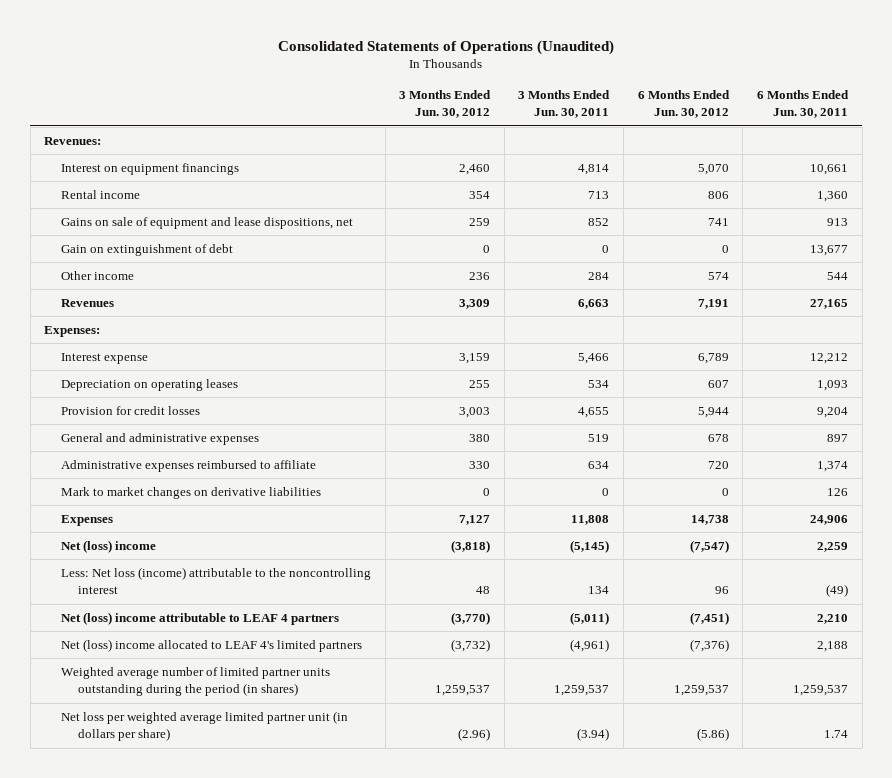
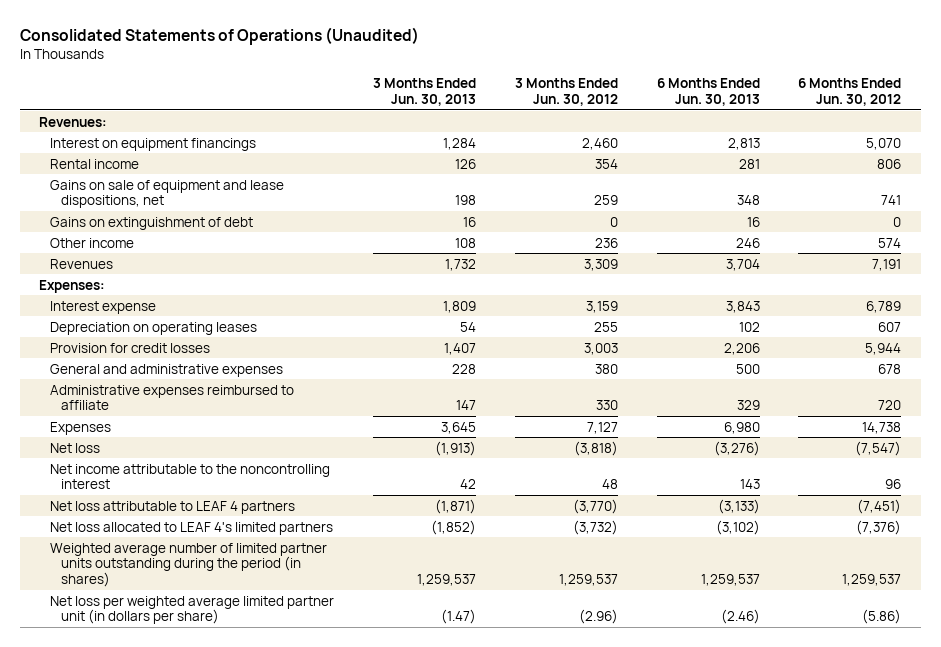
- | 3 Months Ended Jun. 30, 2012 | 3 Months Ended Jun. 30, 2011 | 6 Months Ended Jun. 30, 2012 | 6 Months Ended Jun. 30, 2011
+ | 3 Months Ended Jun. 30, 2013 | 3 Months Ended Jun. 30, 2012 | 6 Months Ended Jun. 30, 2013 | 6 Months Ended Jun. 30, 2012
- Gain on extinguishment of debt | 0 | 0 | 0 | 13,677
+ Gains on extinguishment of debt | 16 | 0 | 16 | 0
- Mark to market changes on derivative liabilities | 0 | 0 | 0 | 126
- Net (loss) income | (3,818) | (5,145) | (7,547) | 2,259
- Less: Net loss (income) attributable to the noncontrolling interest | 48 | 134 | 96 | (49)
- Net (loss) income attributable to LEAF 4 partners | (3,770) | (5,011) | (7,451) | 2,210
- Net (loss) income allocated to LEAF 4's limited partners | (3,732) | (4,961) | (7,376) | 2,188
+ Net loss | (1,913) | (3,818) | (3,276) | (7,547)
+ Net income attributable to the noncontrolling interest | 42 | 48 | 143 | 96
+ Net loss attributable to LEAF 4 partners | (1,871) | (3,770) | (3,133) | (7,451)
+ Net loss allocated to LEAF 4's limited partners | (1,852) | (3,732) | (3,102) | (7,376)

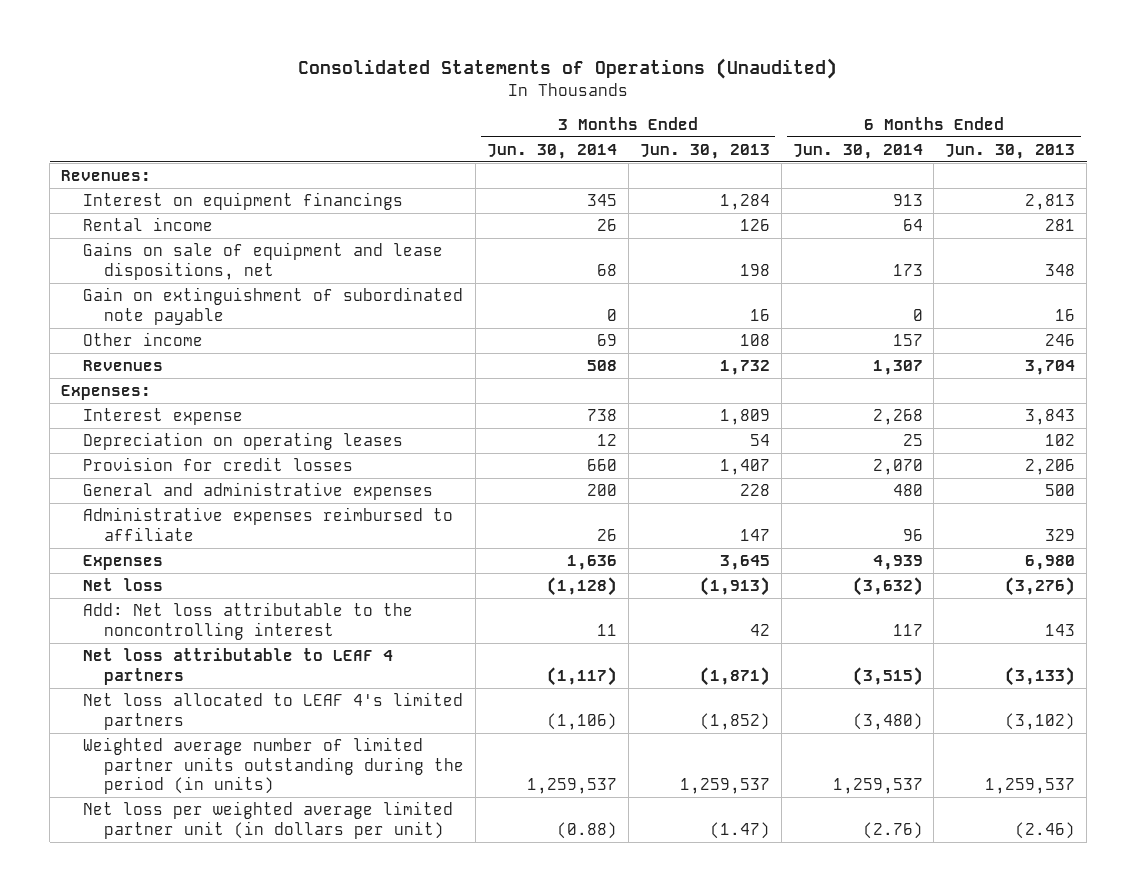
- | 3 Months Ended Jun. 30, 2013 | 3 Months Ended Jun. 30, 2012 | 6 Months Ended Jun. 30, 2013 | 6 Months Ended Jun. 30, 2012
+ | 3 Months Ended Jun. 30, 2014 | 3 Months Ended Jun. 30, 2013 | 6 Months Ended Jun. 30, 2014 | 6 Months Ended Jun. 30, 2013
- Gains on extinguishment of debt | 16 | 0 | 16 | 0
+ Gain on extinguishment of subordinated note payable | 0 | 16 | 0 | 16
- Net income attributable to the noncontrolling interest | 42 | 48 | 143 | 96
+ Add: Net loss attributable to the noncontrolling interest | 11 | 42 | 117 | 143
- Weighted average number of limited partner units outstanding during the period (in shares) | 1,259,537 | 1,259,537 | 1,259,537 | 1,259,537
- Net loss per weighted average limited partner unit (in dollars per share) | (1.47) | (2.96) | (2.46) | (5.86)
+ Weighted average number of limited partner units outstanding during the period (in units) | 1,259,537 | 1,259,537 | 1,259,537 | 1,259,537
+ Net loss per weighted average limited partner unit (in dollars per unit) | (0.88) | (1.47) | (2.76) | (2.46)

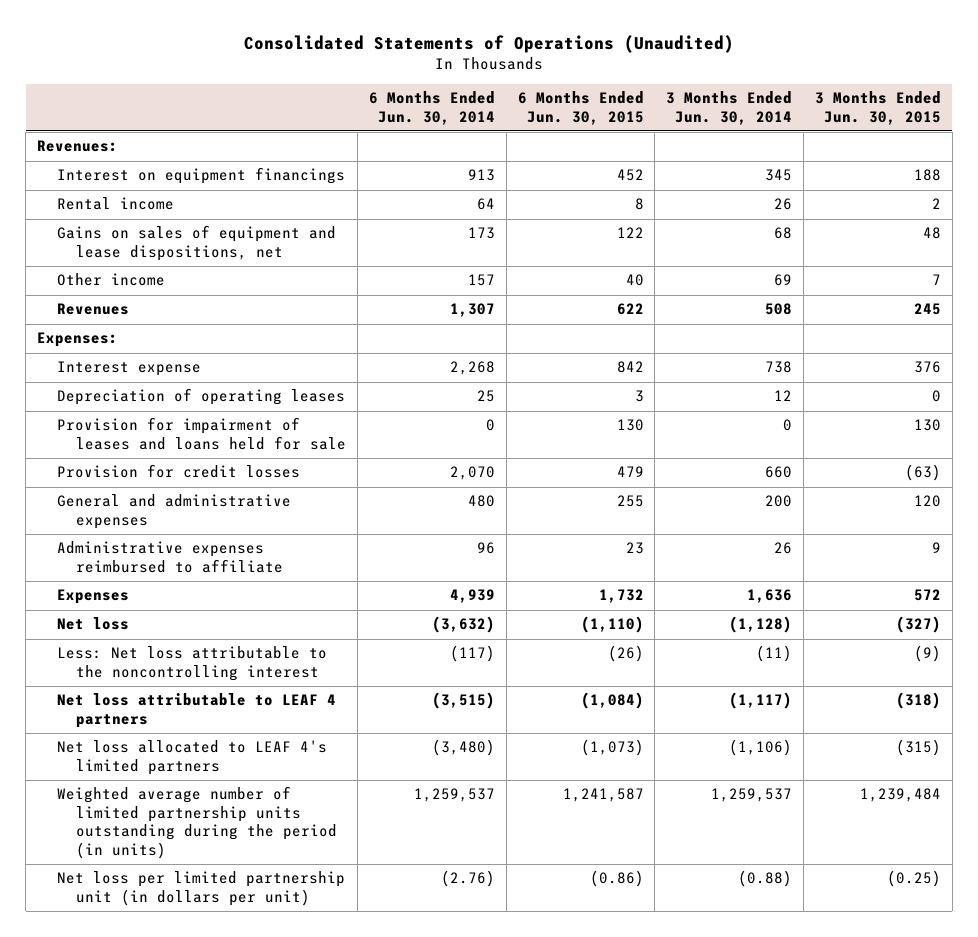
- | 3 Months Ended Jun. 30, 2014 | 3 Months Ended Jun. 30, 2013 | 6 Months Ended Jun. 30, 2014 | 6 Months Ended Jun. 30, 2013
+ | 6 Months Ended Jun. 30, 2014 | 6 Months Ended Jun. 30, 2015 | 3 Months Ended Jun. 30, 2014 | 3 Months Ended Jun. 30, 2015
- Gains on sale of equipment and lease dispositions, net | 68 | 198 | 173 | 348
- Gain on extinguishment of subordinated note payable | 0 | 16 | 0 | 16
+ Gains on sales of equipment and lease dispositions, net | 173 | 122 | 68 | 48
- Depreciation on operating leases | 12 | 54 | 25 | 102
+ Depreciation of operating leases | 25 | 3 | 12 | 0
+ Provision for impairment of leases and loans held for sale | 0 | 130 | 0 | 130
- Add: Net loss attributable to the noncontrolling interest | 11 | 42 | 117 | 143
+ Less: Net loss attributable to the noncontrolling interest | (117) | (26) | (11) | (9)
- Weighted average number of limited partner units outstanding during the period (in units) | 1,259,537 | 1,259,537 | 1,259,537 | 1,259,537
- Net loss per weighted average limited partner unit (in dollars per unit) | (0.88) | (1.47) | (2.76) | (2.46)
+ Weighted average number of limited partnership units outstanding during the period (in units) | 1,259,537 | 1,241,587 | 1,259,537 | 1,239,484
+ Net loss per limited partnership unit (in dollars per unit) | (2.76) | (0.86) | (0.88) | (0.25)

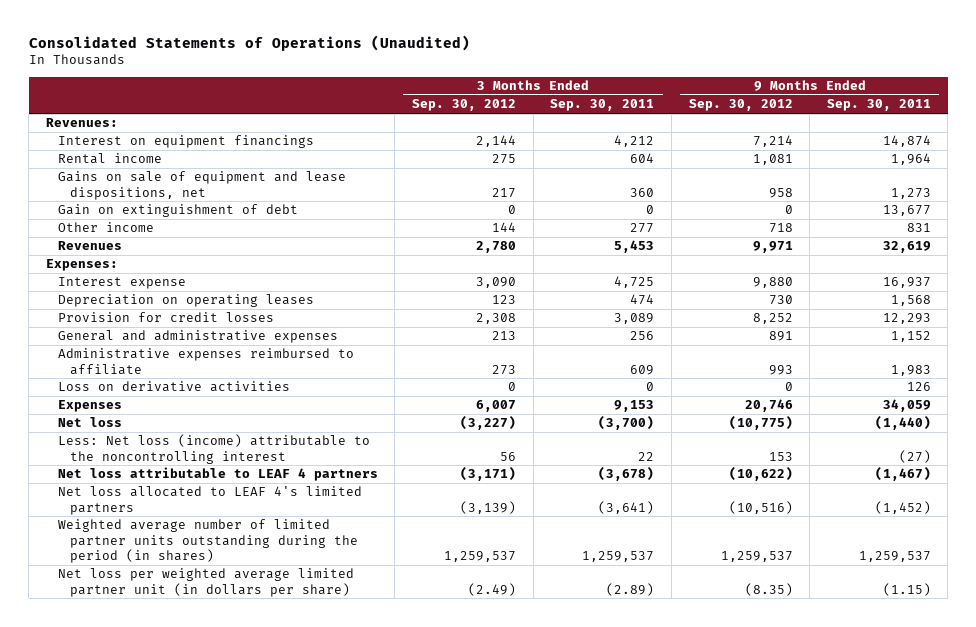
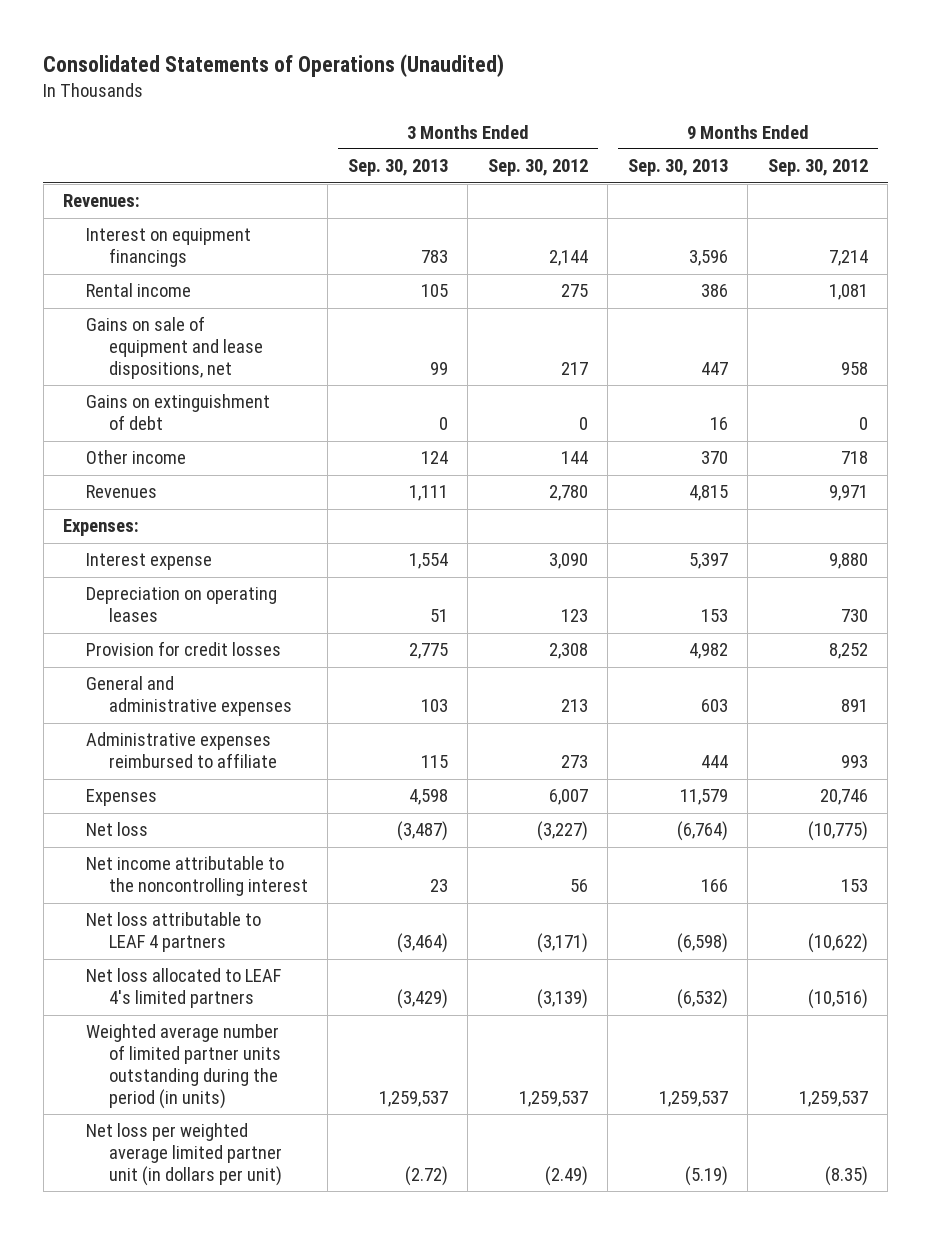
- | 3 Months Ended Sep. 30, 2012 | 3 Months Ended Sep. 30, 2011 | 9 Months Ended Sep. 30, 2012 | 9 Months Ended Sep. 30, 2011
+ | 3 Months Ended Sep. 30, 2013 | 3 Months Ended Sep. 30, 2012 | 9 Months Ended Sep. 30, 2013 | 9 Months Ended Sep. 30, 2012
- Gain on extinguishment of debt | 0 | 0 | 0 | 13,677
+ Gains on extinguishment of debt | 0 | 0 | 16 | 0
- Loss on derivative activities | 0 | 0 | 0 | 126
- Less: Net loss (income) attributable to the noncontrolling interest | 56 | 22 | 153 | (27)
+ Net income attributable to the noncontrolling interest | 23 | 56 | 166 | 153
- Weighted average number of limited partner units outstanding during the period (in shares) | 1,259,537 | 1,259,537 | 1,259,537 | 1,259,537
- Net loss per weighted average limited partner unit (in dollars per share) | (2.49) | (2.89) | (8.35) | (1.15)
+ Weighted average number of limited partner units outstanding during the period (in units) | 1,259,537 | 1,259,537 | 1,259,537 | 1,259,537
+ Net loss per weighted average limited partner unit (in dollars per unit) | (2.72) | (2.49) | (5.19) | (8.35)

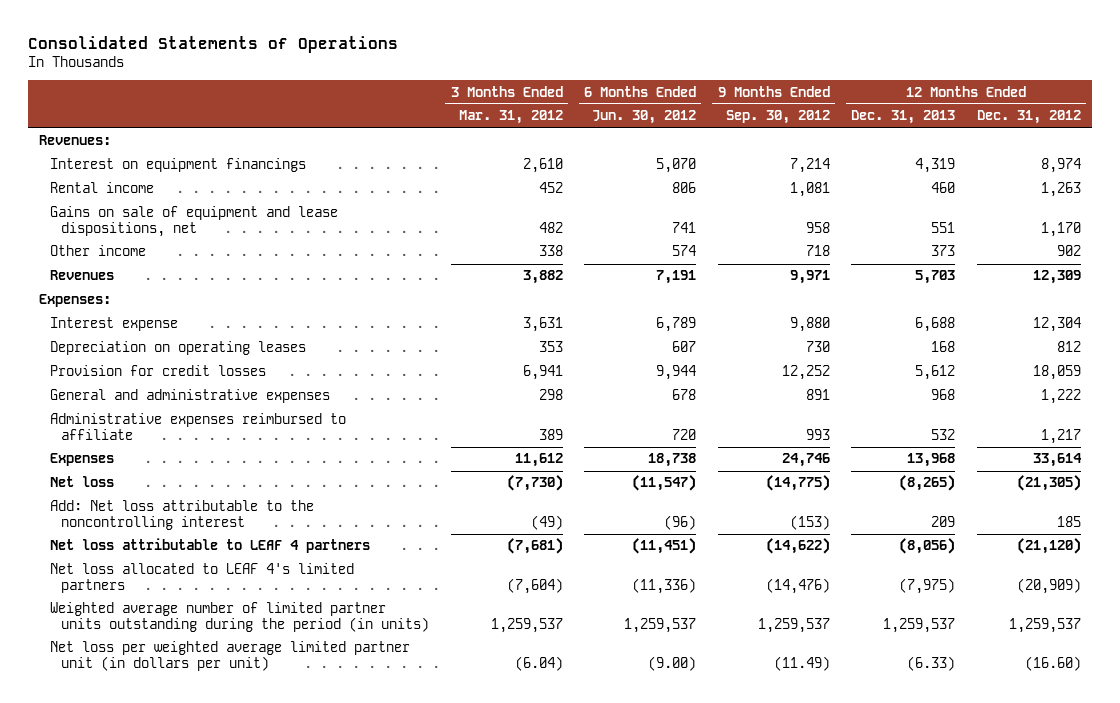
- Consolidated Statements of Operations (Unaudited)
+ Consolidated Statements of Operations
- | 3 Months Ended Sep. 30, 2013 | 3 Months Ended Sep. 30, 2012 | 9 Months Ended Sep. 30, 2013 | 9 Months Ended Sep. 30, 2012
+ | 3 Months Ended Mar. 31, 2012 | 6 Months Ended Jun. 30, 2012 | 9 Months Ended Sep. 30, 2012 | 12 Months Ended Dec. 31, 2013 | 12 Months Ended Dec. 31, 2012
- Gains on extinguishment of debt | 0 | 0 | 16 | 0
- Provision for credit losses | 2,775 | 2,308 | 4,982 | 8,252
+ Provision for credit losses | 6,941 | 9,944 | 12,252 | 5,612 | 18,059
- Expenses | 4,598 | 6,007 | 11,579 | 20,746
- Net loss | (3,487) | (3,227) | (6,764) | (10,775)
- Net income attributable to the noncontrolling interest | 23 | 56 | 166 | 153
- Net loss attributable to LEAF 4 partners | (3,464) | (3,171) | (6,598) | (10,622)
- Net loss allocated to LEAF 4's limited partners | (3,429) | (3,139) | (6,532) | (10,516)
+ Expenses | 11,612 | 18,738 | 24,746 | 13,968 | 33,614
+ Net loss | (7,730) | (11,547) | (14,775) | (8,265) | (21,305)
+ Add: Net loss attributable to the noncontrolling interest | (49) | (96) | (153) | 209 | 185
+ Net loss attributable to LEAF 4 partners | (7,681) | (11,451) | (14,622) | (8,056) | (21,120)
+ Net loss allocated to LEAF 4's limited partners | (7,604) | (11,336) | (14,476) | (7,975) | (20,909)
- Net loss per weighted average limited partner unit (in dollars per unit) | (2.72) | (2.49) | (5.19) | (8.35)
+ Net loss per weighted average limited partner unit (in dollars per unit) | (6.04) | (9.00) | (11.49) | (6.33) | (16.60)

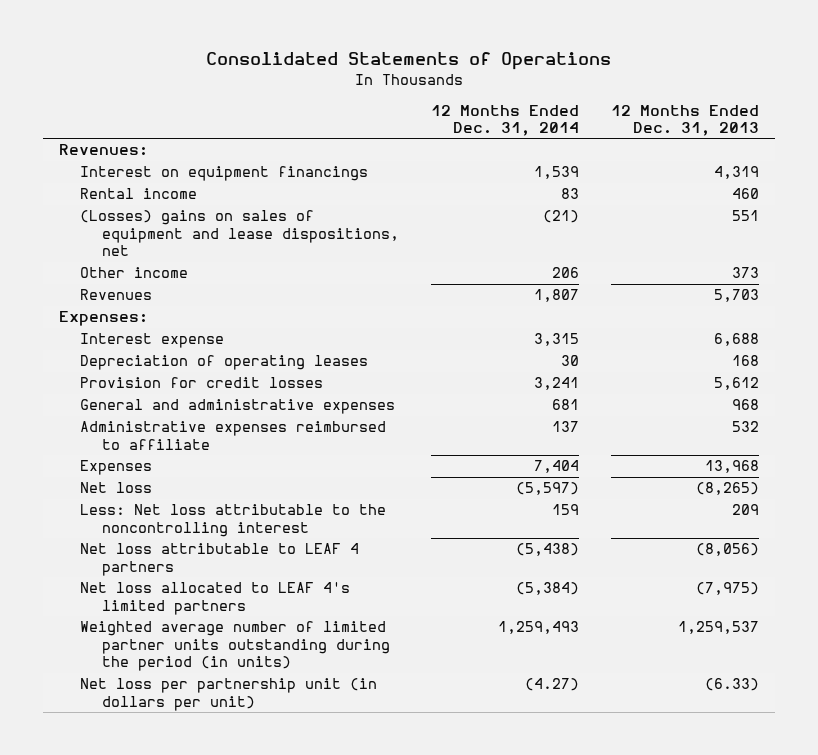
- | 3 Months Ended Mar. 31, 2012 | 6 Months Ended Jun. 30, 2012 | 9 Months Ended Sep. 30, 2012 | 12 Months Ended Dec. 31, 2013 | 12 Months Ended Dec. 31, 2012
+ | 12 Months Ended Dec. 31, 2014 | 12 Months Ended Dec. 31, 2013
- Gains on sale of equipment and lease dispositions, net | 482 | 741 | 958 | 551 | 1,170
+ (Losses) gains on sales of equipment and lease dispositions, net | (21) | 551
- Depreciation on operating leases | 353 | 607 | 730 | 168 | 812
+ Depreciation of operating leases | 30 | 168
- Add: Net loss attributable to the noncontrolling interest | (49) | (96) | (153) | 209 | 185
+ Less: Net loss attributable to the noncontrolling interest | 159 | 209
- Net loss per weighted average limited partner unit (in dollars per unit) | (6.04) | (9.00) | (11.49) | (6.33) | (16.60)
+ Net loss per partnership unit (in dollars per unit) | (4.27) | (6.33)

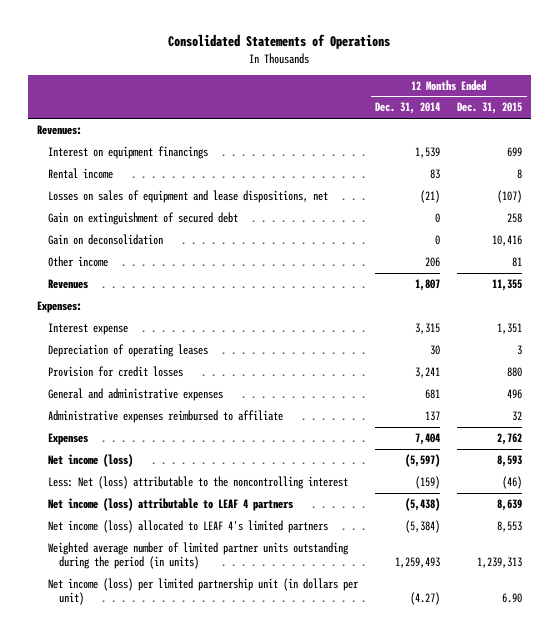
- | 12 Months Ended Dec. 31, 2014 | 12 Months Ended Dec. 31, 2013
+ | 12 Months Ended Dec. 31, 2014 | 12 Months Ended Dec. 31, 2015
- (Losses) gains on sales of equipment and lease dispositions, net | (21) | 551
+ Losses on sales of equipment and lease dispositions, net | (21) | (107)
+ Gain on extinguishment of secured debt | 0 | 258
+ Gain on deconsolidation | 0 | 10,416
- Net loss | (5,597) | (8,265)
- Less: Net loss attributable to the noncontrolling interest | 159 | 209
- Net loss attributable to LEAF 4 partners | (5,438) | (8,056)
- Net loss allocated to LEAF 4's limited partners | (5,384) | (7,975)
+ Net income (loss) | (5,597) | 8,593
+ Less: Net (loss) attributable to the noncontrolling interest | (159) | (46)
+ Net income (loss) attributable to LEAF 4 partners | (5,438) | 8,639
+ Net income (loss) allocated to LEAF 4's limited partners | (5,384) | 8,553
- Net loss per partnership unit (in dollars per unit) | (4.27) | (6.33)
+ Net income (loss) per limited partnership unit (in dollars per unit) | (4.27) | 6.90

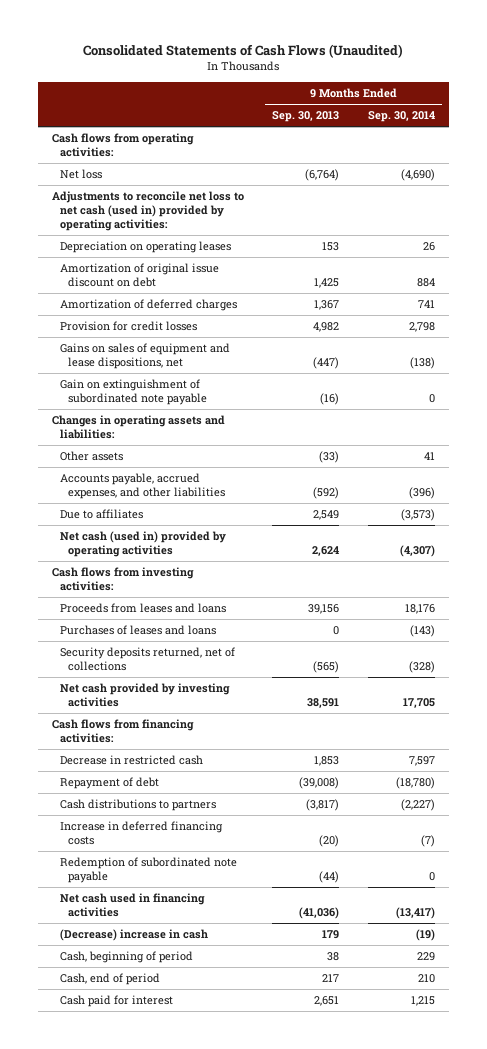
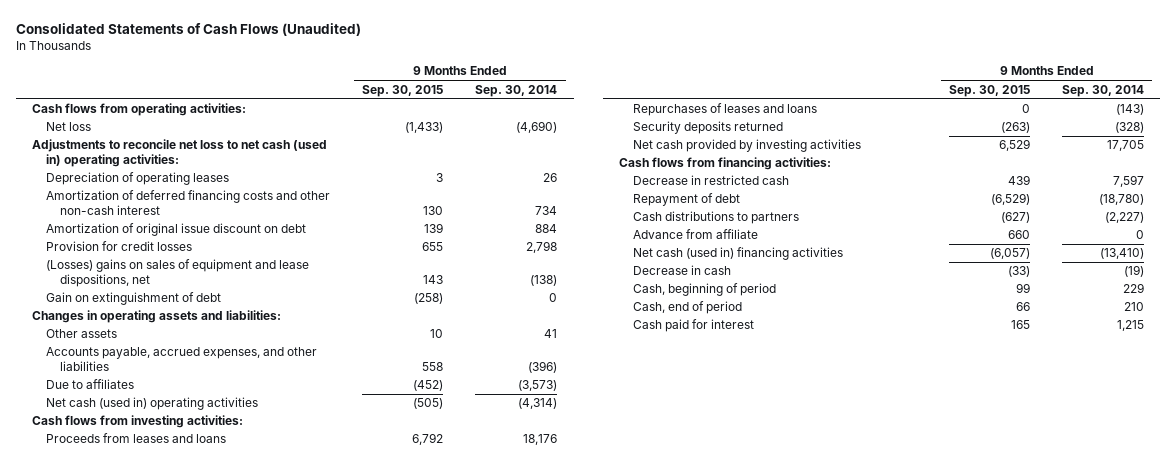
- | 9 Months Ended Sep. 30, 2013 | 9 Months Ended Sep. 30, 2014
+ | 9 Months Ended Sep. 30, 2015 | 9 Months Ended Sep. 30, 2014
- Adjustments to reconcile net loss to net cash (used in) provided by operating activities:
- Depreciation on operating leases | 153 | 26
+ Adjustments to reconcile net loss to net cash (used in) operating activities:
+ Depreciation of operating leases | 3 | 26
+ Amortization of deferred financing costs and other non-cash interest | 130 | 734
- Amortization of deferred charges | 1,367 | 741
- Gains on sales of equipment and lease dispositions, net | (447) | (138)
- Gain on extinguishment of subordinated note payable | (16) | 0
+ (Losses) gains on sales of equipment and lease dispositions, net | 143 | (138)
+ Gain on extinguishment of debt | (258) | 0
- Net cash (used in) provided by operating activities | 2,624 | (4,307)
+ Net cash (used in) operating activities | (505) | (4,314)
- Purchases of leases and loans | 0 | (143)
- Security deposits returned, net of collections | (565) | (328)
+ Repurchases of leases and loans | 0 | (143)
+ Security deposits returned | (263) | (328)
- Increase in deferred financing costs | (20) | (7)
- Redemption of subordinated note payable | (44) | 0
- Net cash used in financing activities | (41,036) | (13,417)
- (Decrease) increase in cash | 179 | (19)
+ Advance from affiliate | 660 | 0
+ Net cash (used in) financing activities | (6,057) | (13,410)
+ Decrease in cash | (33) | (19)

